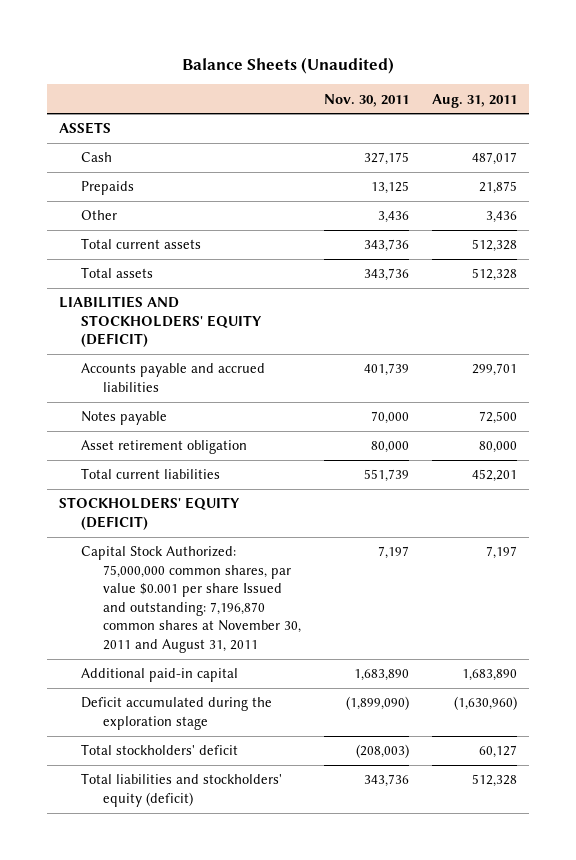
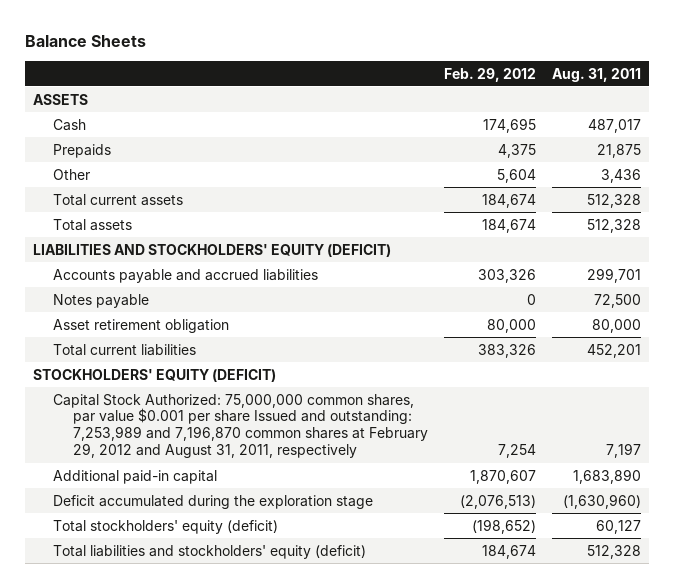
- Balance Sheets (Unaudited)
+ Balance Sheets
- | Nov. 30, 2011 | Aug. 31, 2011
+ | Feb. 29, 2012 | Aug. 31, 2011
- Capital Stock Authorized: 75,000,000 common shares, par value $0.001 per share Issued and outstanding: 7,196,870 common shares at November 30, 2011 and August 31, 2011 | 7,197 | 7,197
+ Capital Stock Authorized: 75,000,000 common shares, par value $0.001 per share Issued and outstanding: 7,253,989 and 7,196,870 common shares at February 29, 2012 and August 31, 2011, respectively | 7,254 | 7,197
- Total stockholders' deficit | (208,003) | 60,127
+ Total stockholders' equity (deficit) | (198,652) | 60,127

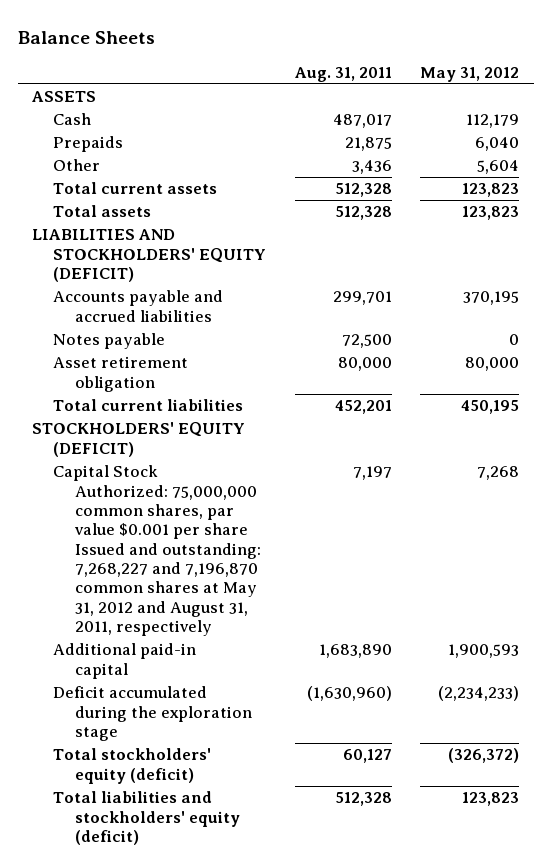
- | Feb. 29, 2012 | Aug. 31, 2011
+ | Aug. 31, 2011 | May 31, 2012
- Capital Stock Authorized: 75,000,000 common shares, par value $0.001 per share Issued and outstanding: 7,253,989 and 7,196,870 common shares at February 29, 2012 and August 31, 2011, respectively | 7,254 | 7,197
+ Capital Stock Authorized: 75,000,000 common shares, par value $0.001 per share Issued and outstanding: 7,268,227 and 7,196,870 common shares at May 31, 2012 and August 31, 2011, respectively | 7,197 | 7,268

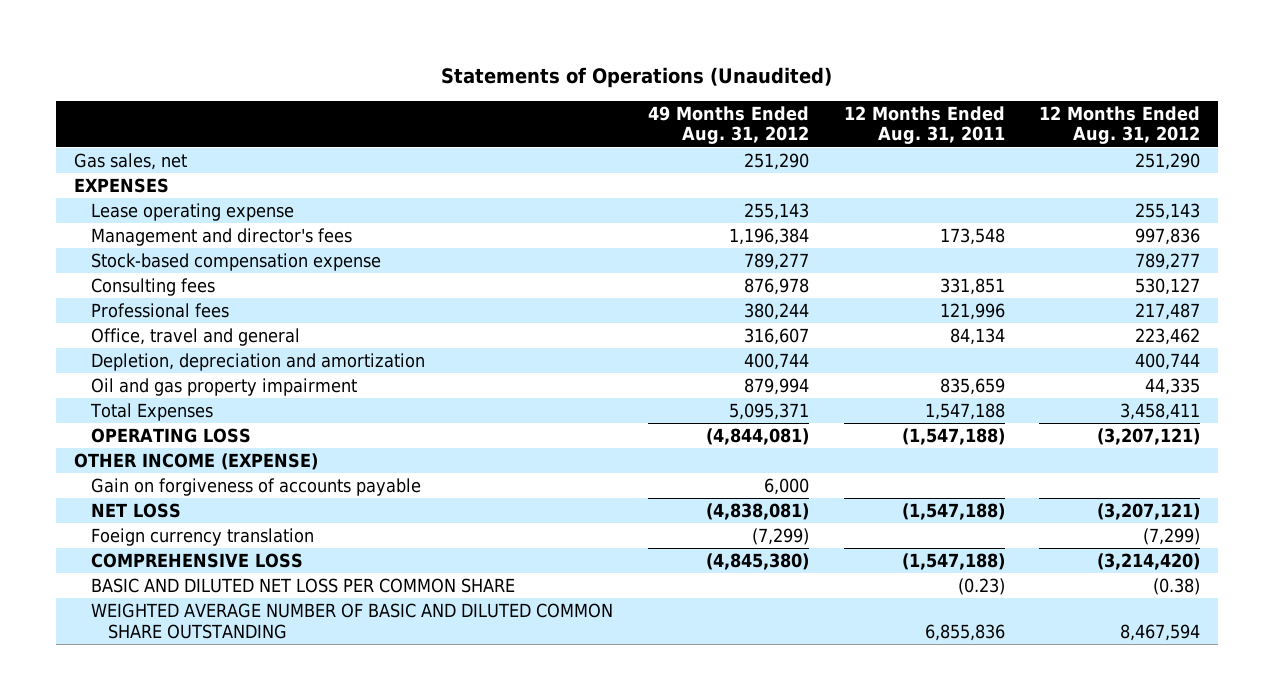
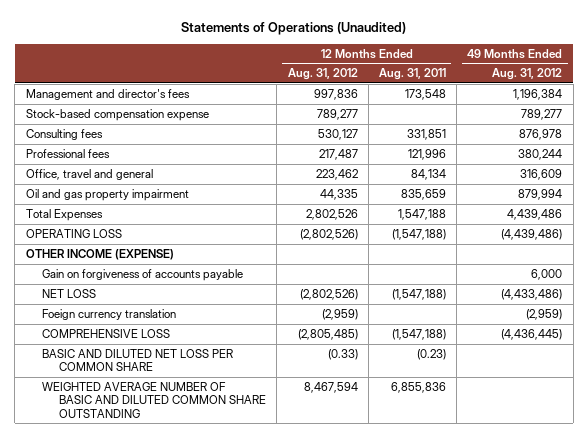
- | 49 Months Ended Aug. 31, 2012 | 12 Months Ended Aug. 31, 2011 | 12 Months Ended Aug. 31, 2012
+ | 12 Months Ended Aug. 31, 2012 | 12 Months Ended Aug. 31, 2011 | 49 Months Ended Aug. 31, 2012
- Gas sales, net | 251,290 | | 251,290
- EXPENSES
- Lease operating expense | 255,143 | | 255,143
- Office, travel and general | 316,607 | 84,134 | 223,462
- Depletion, depreciation and amortization | 400,744 | | 400,744
+ Office, travel and general | 223,462 | 84,134 | 316,609
- Total Expenses | 5,095,371 | 1,547,188 | 3,458,411
- OPERATING LOSS | (4,844,081) | (1,547,188) | (3,207,121)
+ Total Expenses | 2,802,526 | 1,547,188 | 4,439,486
+ OPERATING LOSS | (2,802,526) | (1,547,188) | (4,439,486)
- NET LOSS | (4,838,081) | (1,547,188) | (3,207,121)
- Foeign currency translation | (7,299) | | (7,299)
- COMPREHENSIVE LOSS | (4,845,380) | (1,547,188) | (3,214,420)
- BASIC AND DILUTED NET LOSS PER COMMON SHARE | | (0.23) | (0.38)
+ NET LOSS | (2,802,526) | (1,547,188) | (4,433,486)
+ Foeign currency translation | (2,959) | | (2,959)
+ COMPREHENSIVE LOSS | (2,805,485) | (1,547,188) | (4,436,445)
+ BASIC AND DILUTED NET LOSS PER COMMON SHARE | (0.33) | (0.23) |

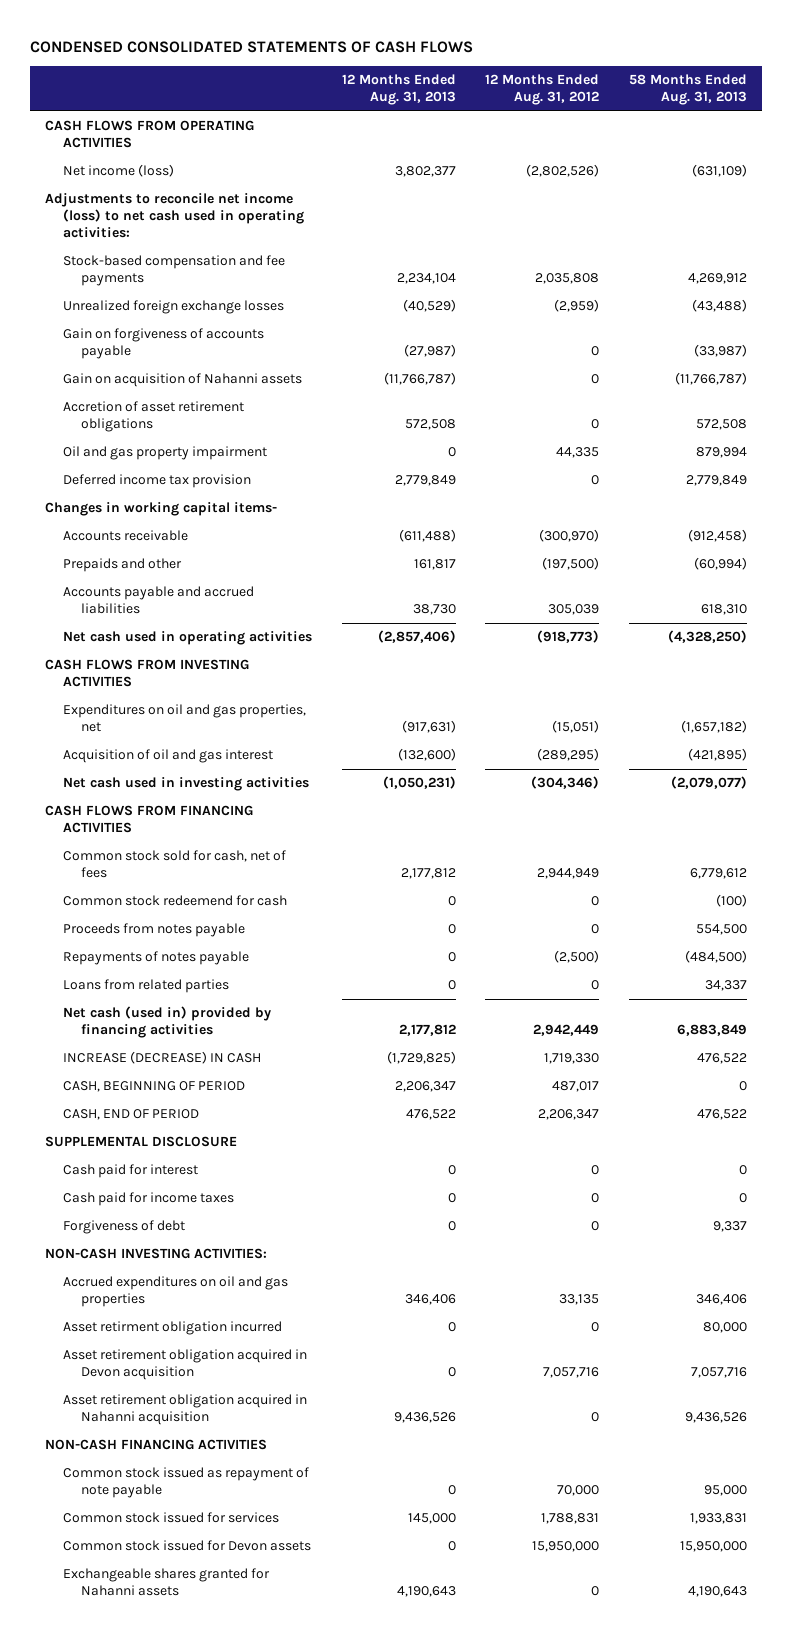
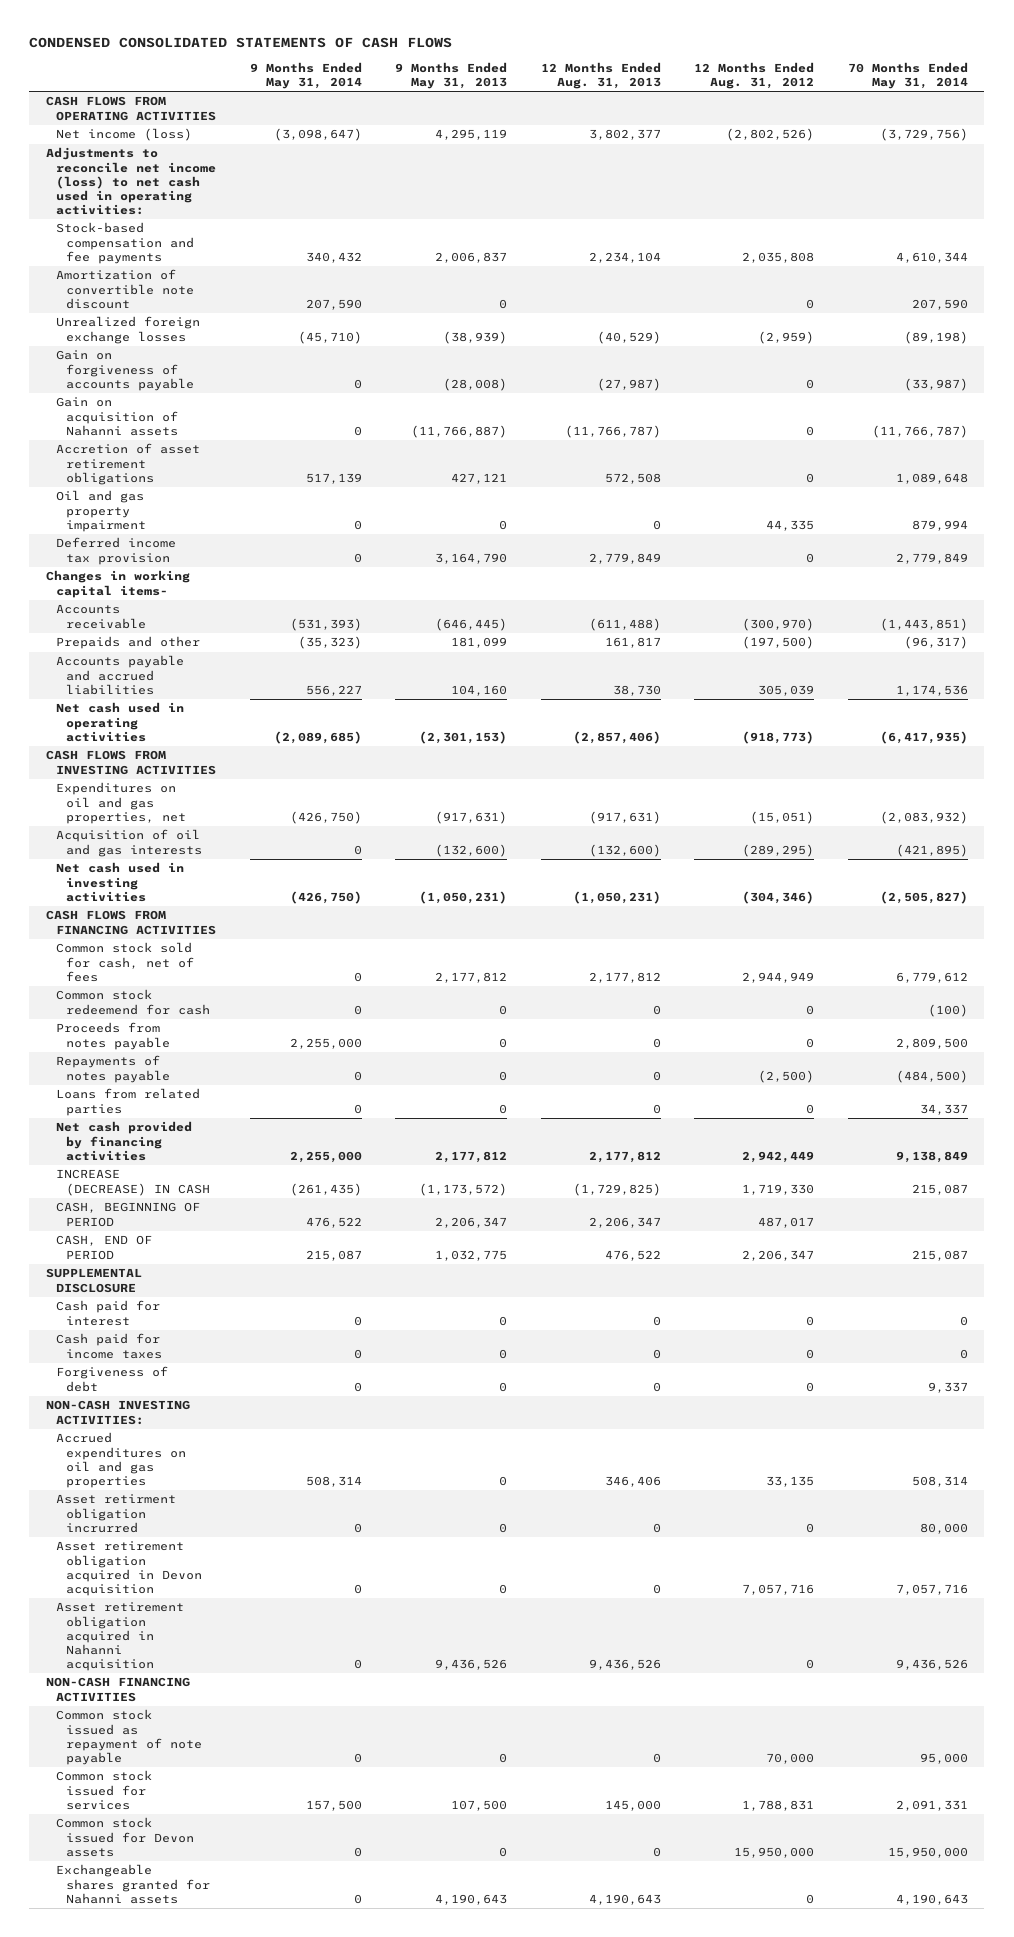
- | 12 Months Ended Aug. 31, 2013 | 12 Months Ended Aug. 31, 2012 | 58 Months Ended Aug. 31, 2013
+ | 9 Months Ended May 31, 2014 | 9 Months Ended May 31, 2013 | 12 Months Ended Aug. 31, 2013 | 12 Months Ended Aug. 31, 2012 | 70 Months Ended May 31, 2014
+ Amortization of convertible note discount | 207,590 | 0 | | 0 | 207,590
- Acquisition of oil and gas interest | (132,600) | (289,295) | (421,895)
+ Acquisition of oil and gas interests | 0 | (132,600) | (132,600) | (289,295) | (421,895)
- Net cash (used in) provided by financing activities | 2,177,812 | 2,942,449 | 6,883,849
+ Net cash provided by financing activities | 2,255,000 | 2,177,812 | 2,177,812 | 2,942,449 | 9,138,849
- Asset retirment obligation incurred | 0 | 0 | 80,000
+ Asset retirment obligation incrurred | 0 | 0 | 0 | 0 | 80,000

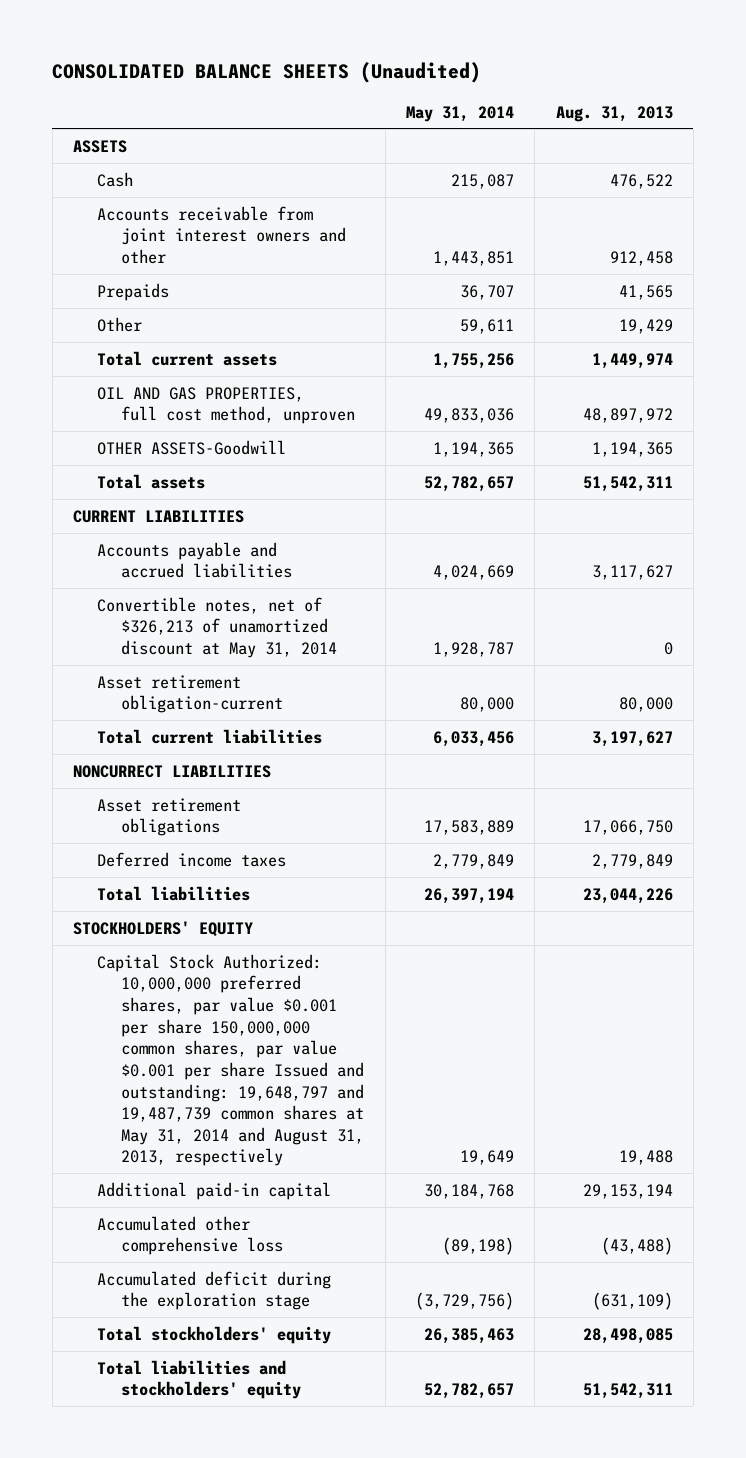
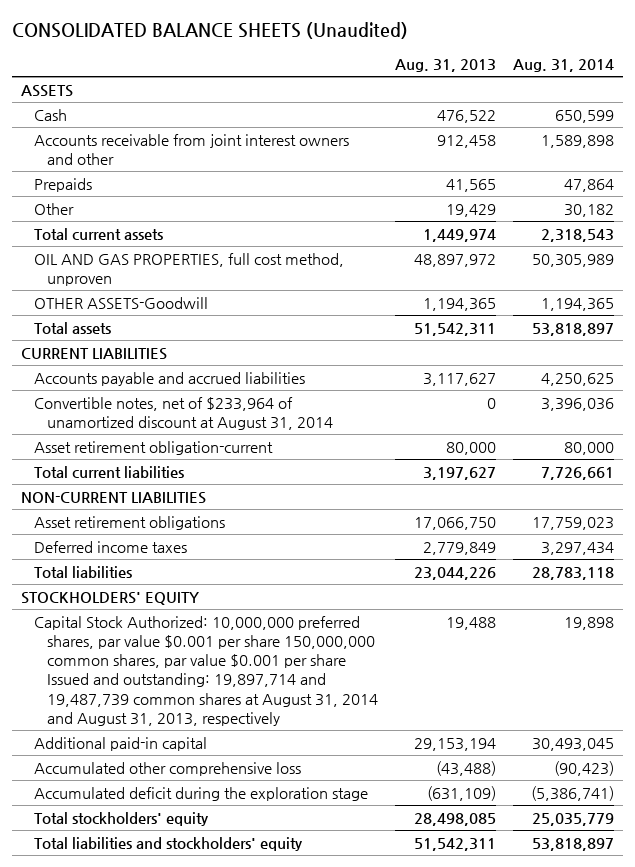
- | May 31, 2014 | Aug. 31, 2013
+ | Aug. 31, 2013 | Aug. 31, 2014
- Convertible notes, net of $326,213 of unamortized discount at May 31, 2014 | 1,928,787 | 0
+ Convertible notes, net of $233,964 of unamortized discount at August 31, 2014 | 0 | 3,396,036
- NONCURRECT LIABILITIES
+ NON-CURRENT LIABILITIES
- Capital Stock Authorized: 10,000,000 preferred shares, par value $0.001 per share 150,000,000 common shares, par value $0.001 per share Issued and outstanding: 19,648,797 and 19,487,739 common shares at May 31, 2014 and August 31, 2013, respectively | 19,649 | 19,488
+ Capital Stock Authorized: 10,000,000 preferred shares, par value $0.001 per share 150,000,000 common shares, par value $0.001 per share Issued and outstanding: 19,897,714 and 19,487,739 common shares at August 31, 2014 and August 31, 2013, respectively | 19,488 | 19,898

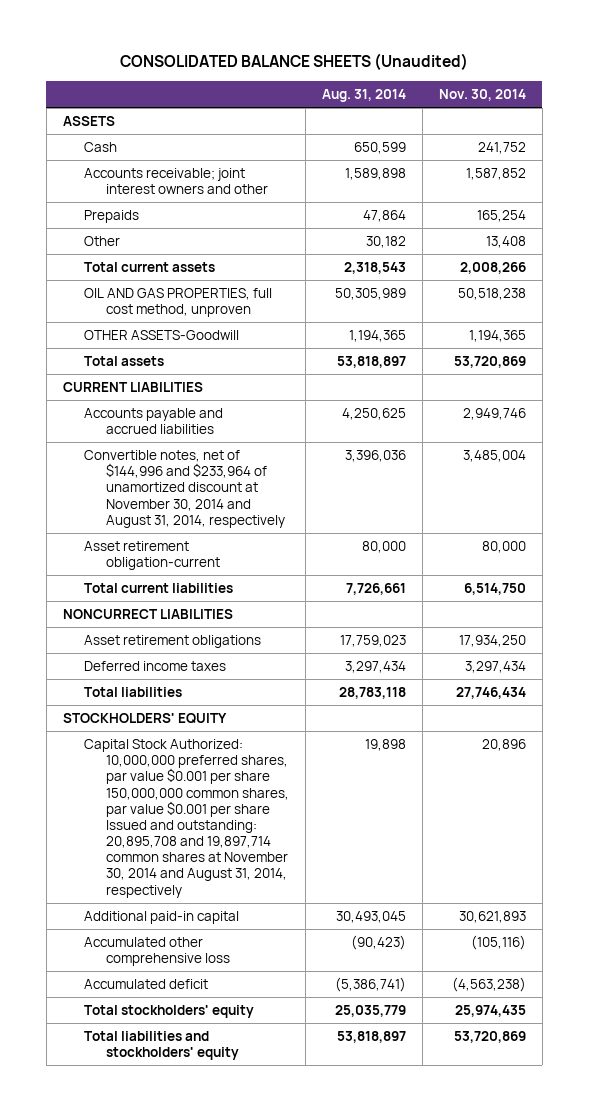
- | Aug. 31, 2013 | Aug. 31, 2014
+ | Aug. 31, 2014 | Nov. 30, 2014
- Accounts receivable from joint interest owners and other | 912,458 | 1,589,898
+ Accounts receivable; joint interest owners and other | 1,589,898 | 1,587,852
- Convertible notes, net of $233,964 of unamortized discount at August 31, 2014 | 0 | 3,396,036
+ Convertible notes, net of $144,996 and $233,964 of unamortized discount at November 30, 2014 and August 31, 2014, respectively | 3,396,036 | 3,485,004
- NON-CURRENT LIABILITIES
+ NONCURRECT LIABILITIES
- Capital Stock Authorized: 10,000,000 preferred shares, par value $0.001 per share 150,000,000 common shares, par value $0.001 per share Issued and outstanding: 19,897,714 and 19,487,739 common shares at August 31, 2014 and August 31, 2013, respectively | 19,488 | 19,898
+ Capital Stock Authorized: 10,000,000 preferred shares, par value $0.001 per share 150,000,000 common shares, par value $0.001 per share Issued and outstanding: 20,895,708 and 19,897,714 common shares at November 30, 2014 and August 31, 2014, respectively | 19,898 | 20,896
- Accumulated deficit during the exploration stage | (631,109) | (5,386,741)
+ Accumulated deficit | (5,386,741) | (4,563,238)

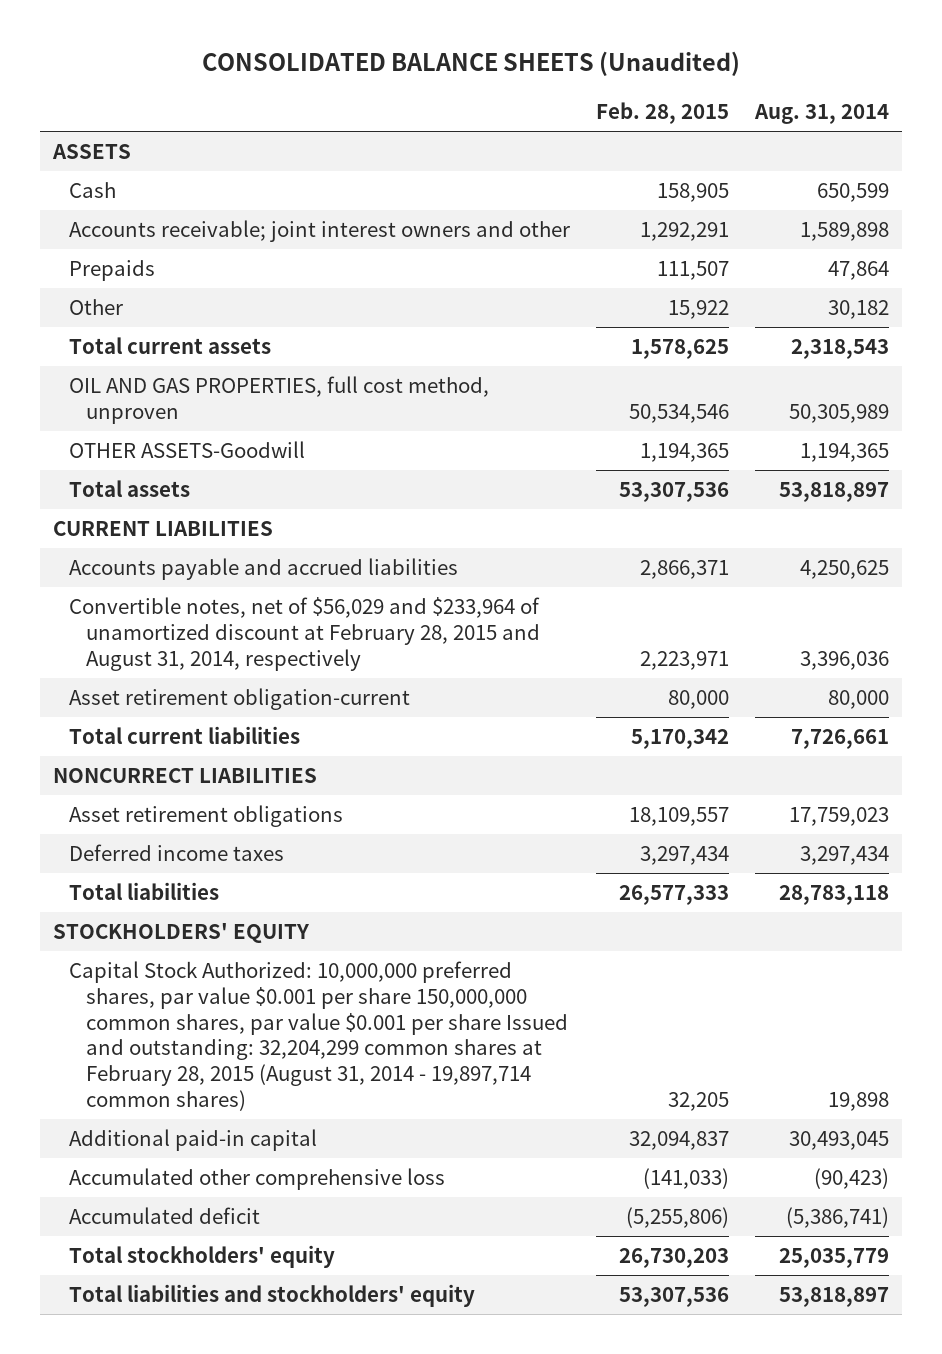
- | Aug. 31, 2014 | Nov. 30, 2014
+ | Feb. 28, 2015 | Aug. 31, 2014
- Convertible notes, net of $144,996 and $233,964 of unamortized discount at November 30, 2014 and August 31, 2014, respectively | 3,396,036 | 3,485,004
+ Convertible notes, net of $56,029 and $233,964 of unamortized discount at February 28, 2015 and August 31, 2014, respectively | 2,223,971 | 3,396,036
- Capital Stock Authorized: 10,000,000 preferred shares, par value $0.001 per share 150,000,000 common shares, par value $0.001 per share Issued and outstanding: 20,895,708 and 19,897,714 common shares at November 30, 2014 and August 31, 2014, respectively | 19,898 | 20,896
+ Capital Stock Authorized: 10,000,000 preferred shares, par value $0.001 per share 150,000,000 common shares, par value $0.001 per share Issued and outstanding: 32,204,299 common shares at February 28, 2015 (August 31, 2014 - 19,897,714 common shares) | 32,205 | 19,898

